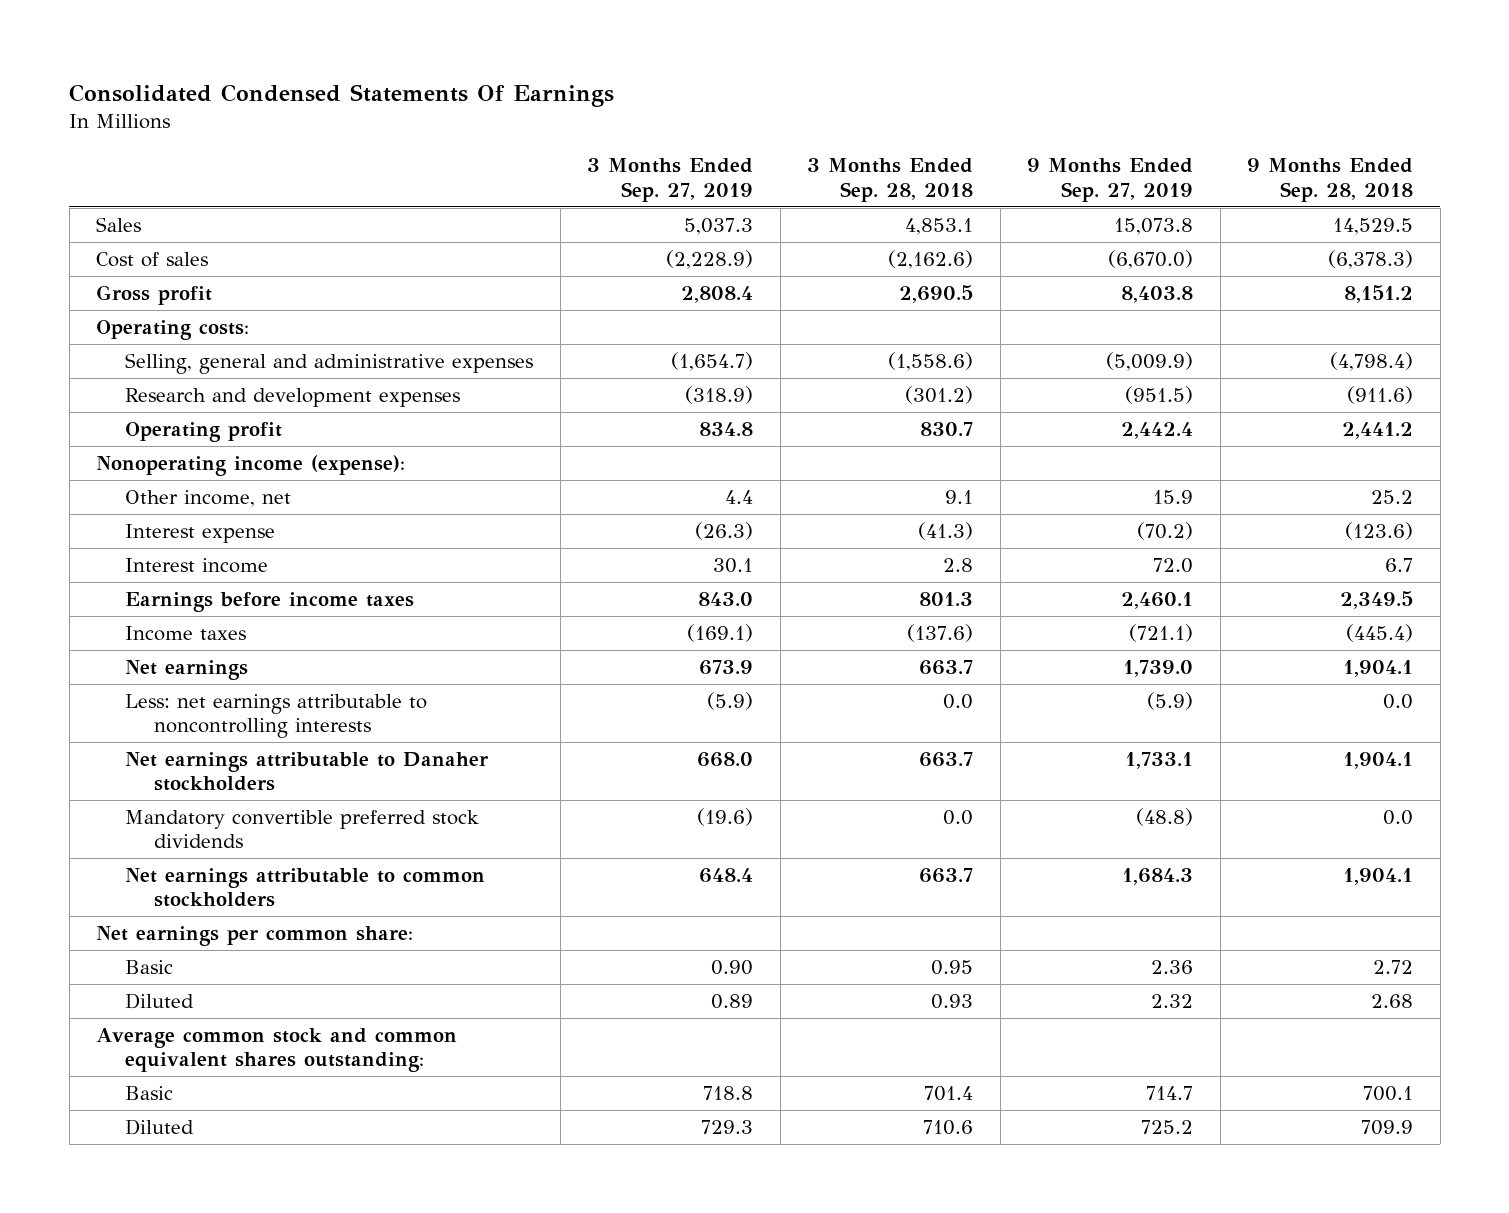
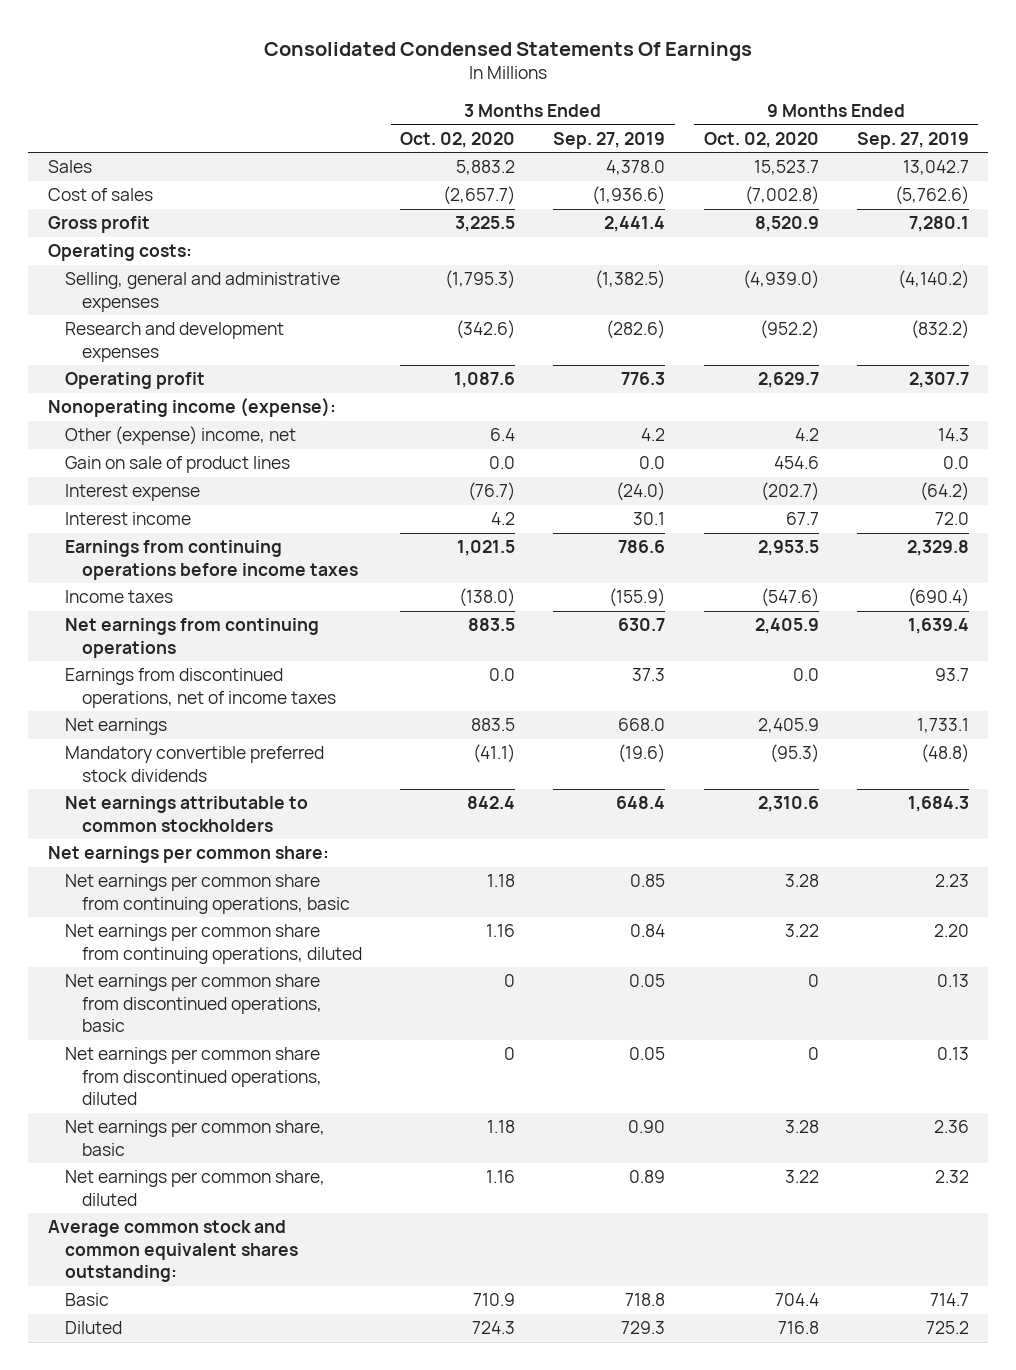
- | 3 Months Ended Sep. 27, 2019 | 3 Months Ended Sep. 28, 2018 | 9 Months Ended Sep. 27, 2019 | 9 Months Ended Sep. 28, 2018
+ | 3 Months Ended Oct. 02, 2020 | 3 Months Ended Sep. 27, 2019 | 9 Months Ended Oct. 02, 2020 | 9 Months Ended Sep. 27, 2019
- Sales | 5,037.3 | 4,853.1 | 15,073.8 | 14,529.5
- Cost of sales | (2,228.9) | (2,162.6) | (6,670.0) | (6,378.3)
- Gross profit | 2,808.4 | 2,690.5 | 8,403.8 | 8,151.2
+ Sales | 5,883.2 | 4,378.0 | 15,523.7 | 13,042.7
+ Cost of sales | (2,657.7) | (1,936.6) | (7,002.8) | (5,762.6)
+ Gross profit | 3,225.5 | 2,441.4 | 8,520.9 | 7,280.1
- Selling, general and administrative expenses | (1,654.7) | (1,558.6) | (5,009.9) | (4,798.4)
- Research and development expenses | (318.9) | (301.2) | (951.5) | (911.6)
- Operating profit | 834.8 | 830.7 | 2,442.4 | 2,441.2
+ Selling, general and administrative expenses | (1,795.3) | (1,382.5) | (4,939.0) | (4,140.2)
+ Research and development expenses | (342.6) | (282.6) | (952.2) | (832.2)
+ Operating profit | 1,087.6 | 776.3 | 2,629.7 | 2,307.7
- Other income, net | 4.4 | 9.1 | 15.9 | 25.2
- Interest expense | (26.3) | (41.3) | (70.2) | (123.6)
+ Other (expense) income, net | 6.4 | 4.2 | 4.2 | 14.3
+ Gain on sale of product lines | 0.0 | 0.0 | 454.6 | 0.0
+ Interest expense | (76.7) | (24.0) | (202.7) | (64.2)
- Earnings before income taxes | 843.0 | 801.3 | 2,460.1 | 2,349.5
- Income taxes | (169.1) | (137.6) | (721.1) | (445.4)
- Net earnings | 673.9 | 663.7 | 1,739.0 | 1,904.1
- Less: net earnings attributable to noncontrolling interests | (5.9) | 0.0 | (5.9) | 0.0
- Net earnings attributable to Danaher stockholders | 668.0 | 663.7 | 1,733.1 | 1,904.1
+ Earnings from continuing operations before income taxes | 1,021.5 | 786.6 | 2,953.5 | 2,329.8
+ Income taxes | (138.0) | (155.9) | (547.6) | (690.4)
+ Net earnings from continuing operations | 883.5 | 630.7 | 2,405.9 | 1,639.4
+ Earnings from discontinued operations, net of income taxes | 0.0 | 37.3 | 0.0 | 93.7
+ Net earnings | 883.5 | 668.0 | 2,405.9 | 1,733.1
- Basic | 0.90 | 0.95 | 2.36 | 2.72
- Diluted | 0.89 | 0.93 | 2.32 | 2.68
+ Net earnings per common share from continuing operations, basic | 1.18 | 0.85 | 3.28 | 2.23
+ Net earnings per common share from continuing operations, diluted | 1.16 | 0.84 | 3.22 | 2.20
+ Net earnings per common share from discontinued operations, basic | 0 | 0.05 | 0 | 0.13
+ Net earnings per common share from discontinued operations, diluted | 0 | 0.05 | 0 | 0.13
+ Net earnings per common share, basic | 1.18 | 0.90 | 3.28 | 2.36
+ Net earnings per common share, diluted | 1.16 | 0.89 | 3.22 | 2.32

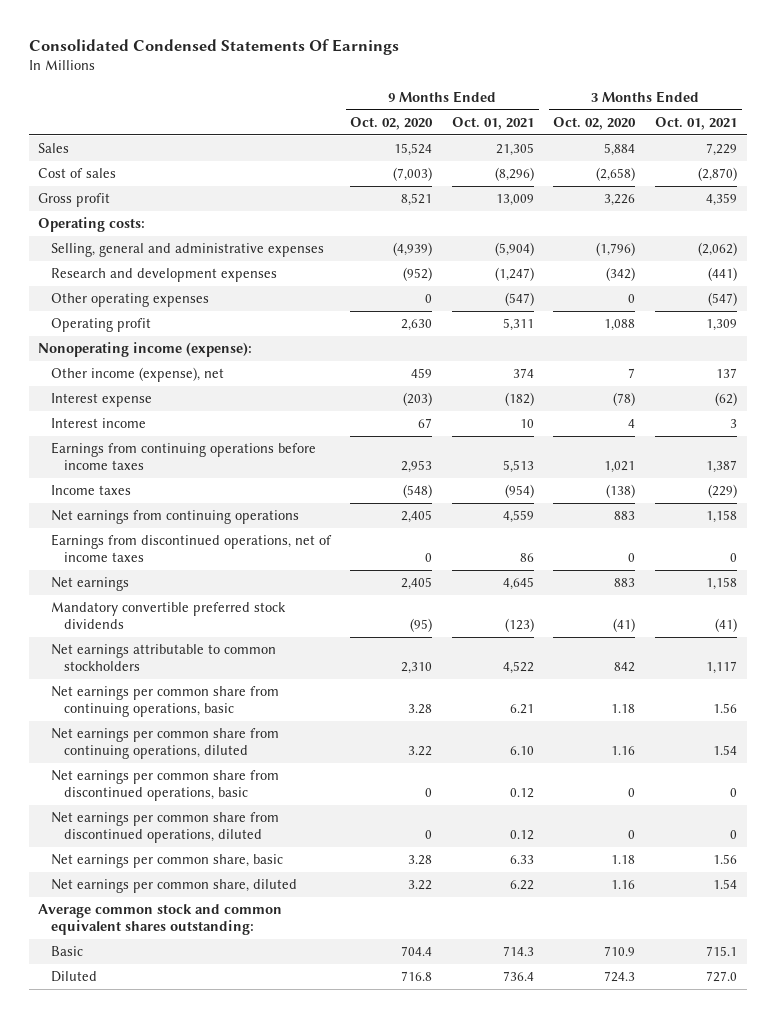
- | 3 Months Ended Oct. 02, 2020 | 3 Months Ended Sep. 27, 2019 | 9 Months Ended Oct. 02, 2020 | 9 Months Ended Sep. 27, 2019
+ | 9 Months Ended Oct. 02, 2020 | 9 Months Ended Oct. 01, 2021 | 3 Months Ended Oct. 02, 2020 | 3 Months Ended Oct. 01, 2021
- Sales | 5,883.2 | 4,378.0 | 15,523.7 | 13,042.7
- Cost of sales | (2,657.7) | (1,936.6) | (7,002.8) | (5,762.6)
- Gross profit | 3,225.5 | 2,441.4 | 8,520.9 | 7,280.1
+ Sales | 15,524 | 21,305 | 5,884 | 7,229
+ Cost of sales | (7,003) | (8,296) | (2,658) | (2,870)
+ Gross profit | 8,521 | 13,009 | 3,226 | 4,359
- Selling, general and administrative expenses | (1,795.3) | (1,382.5) | (4,939.0) | (4,140.2)
- Research and development expenses | (342.6) | (282.6) | (952.2) | (832.2)
- Operating profit | 1,087.6 | 776.3 | 2,629.7 | 2,307.7
+ Selling, general and administrative expenses | (4,939) | (5,904) | (1,796) | (2,062)
+ Research and development expenses | (952) | (1,247) | (342) | (441)
+ Other operating expenses | 0 | (547) | 0 | (547)
+ Operating profit | 2,630 | 5,311 | 1,088 | 1,309
- Other (expense) income, net | 6.4 | 4.2 | 4.2 | 14.3
- Gain on sale of product lines | 0.0 | 0.0 | 454.6 | 0.0
- Interest expense | (76.7) | (24.0) | (202.7) | (64.2)
- Interest income | 4.2 | 30.1 | 67.7 | 72.0
- Earnings from continuing operations before income taxes | 1,021.5 | 786.6 | 2,953.5 | 2,329.8
- Income taxes | (138.0) | (155.9) | (547.6) | (690.4)
- Net earnings from continuing operations | 883.5 | 630.7 | 2,405.9 | 1,639.4
- Earnings from discontinued operations, net of income taxes | 0.0 | 37.3 | 0.0 | 93.7
- Net earnings | 883.5 | 668.0 | 2,405.9 | 1,733.1
- Mandatory convertible preferred stock dividends | (41.1) | (19.6) | (95.3) | (48.8)
- Net earnings attributable to common stockholders | 842.4 | 648.4 | 2,310.6 | 1,684.3
- Net earnings per common share:
+ Other income (expense), net | 459 | 374 | 7 | 137
+ Interest expense | (203) | (182) | (78) | (62)
+ Interest income | 67 | 10 | 4 | 3
+ Earnings from continuing operations before income taxes | 2,953 | 5,513 | 1,021 | 1,387
+ Income taxes | (548) | (954) | (138) | (229)
+ Net earnings from continuing operations | 2,405 | 4,559 | 883 | 1,158
+ Earnings from discontinued operations, net of income taxes | 0 | 86 | 0 | 0
+ Net earnings | 2,405 | 4,645 | 883 | 1,158
+ Mandatory convertible preferred stock dividends | (95) | (123) | (41) | (41)
+ Net earnings attributable to common stockholders | 2,310 | 4,522 | 842 | 1,117

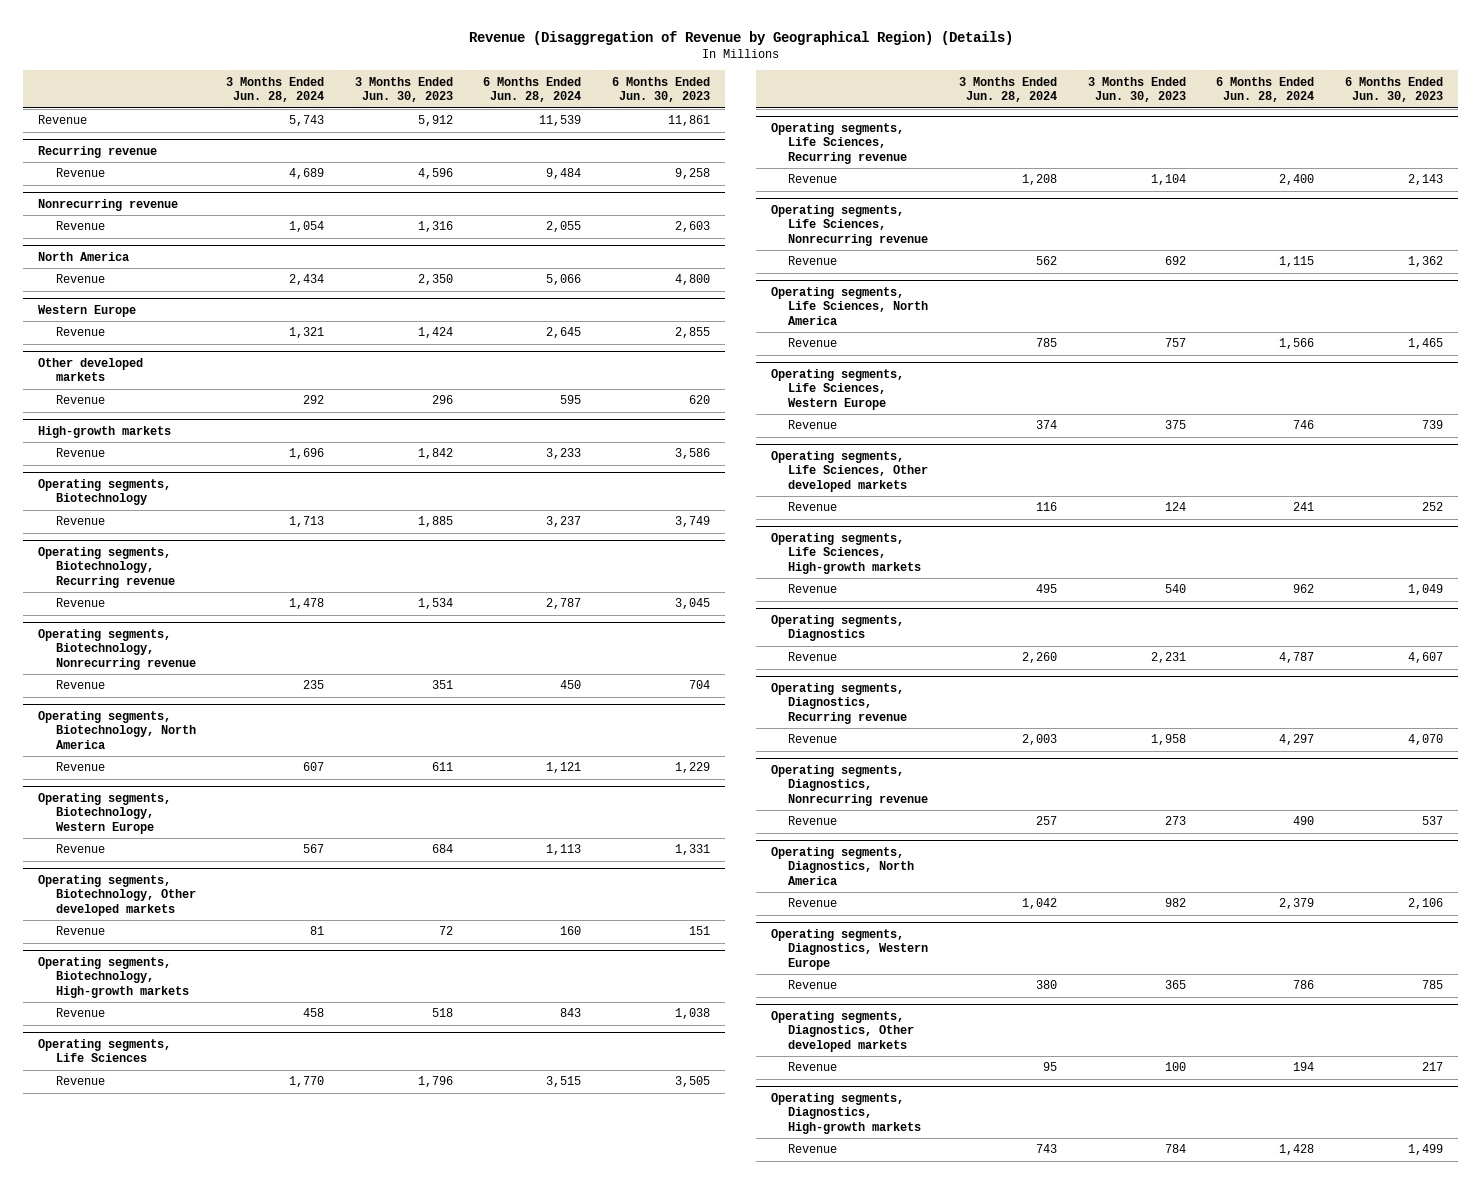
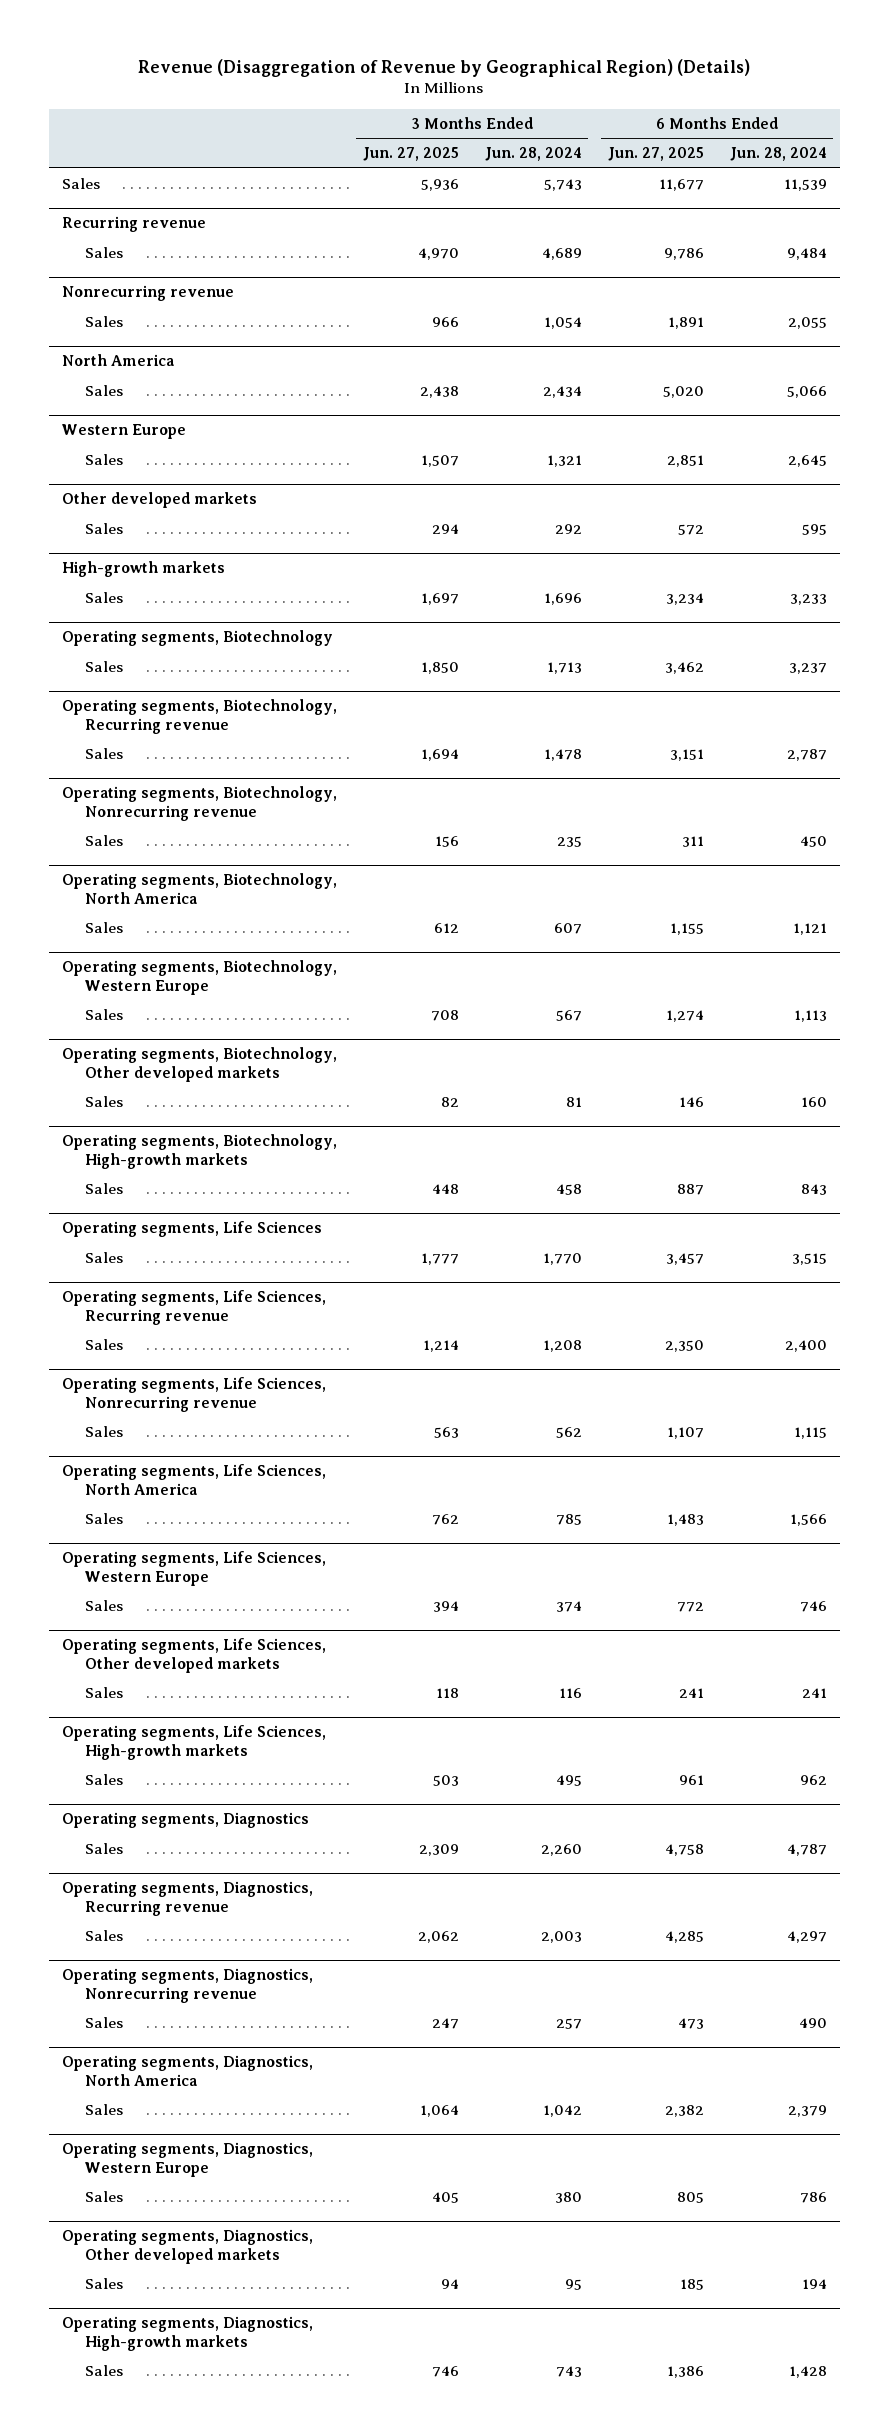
- | 3 Months Ended Jun. 28, 2024 | 3 Months Ended Jun. 30, 2023 | 6 Months Ended Jun. 28, 2024 | 6 Months Ended Jun. 30, 2023
+ | 3 Months Ended Jun. 27, 2025 | 3 Months Ended Jun. 28, 2024 | 6 Months Ended Jun. 27, 2025 | 6 Months Ended Jun. 28, 2024
- Revenue | 5,743 | 5,912 | 11,539 | 11,861
+ Sales | 5,936 | 5,743 | 11,677 | 11,539
@ Recurring revenue
- Revenue | 4,689 | 4,596 | 9,484 | 9,258
+ Sales | 4,970 | 4,689 | 9,786 | 9,484
@ Nonrecurring revenue
- Revenue | 1,054 | 1,316 | 2,055 | 2,603
+ Sales | 966 | 1,054 | 1,891 | 2,055
@ North America
- Revenue | 2,434 | 2,350 | 5,066 | 4,800
+ Sales | 2,438 | 2,434 | 5,020 | 5,066
@ Western Europe
- Revenue | 1,321 | 1,424 | 2,645 | 2,855
+ Sales | 1,507 | 1,321 | 2,851 | 2,645
@ Other developed markets
- Revenue | 292 | 296 | 595 | 620
+ Sales | 294 | 292 | 572 | 595
@ High-growth markets
- Revenue | 1,696 | 1,842 | 3,233 | 3,586
+ Sales | 1,697 | 1,696 | 3,234 | 3,233
@ Operating segments, Biotechnology
- Revenue | 1,713 | 1,885 | 3,237 | 3,749
+ Sales | 1,850 | 1,713 | 3,462 | 3,237
@ Operating segments, Biotechnology, Recurring revenue
- Revenue | 1,478 | 1,534 | 2,787 | 3,045
+ Sales | 1,694 | 1,478 | 3,151 | 2,787
@ Operating segments, Biotechnology, Nonrecurring revenue
- Revenue | 235 | 351 | 450 | 704
+ Sales | 156 | 235 | 311 | 450
@ Operating segments, Biotechnology, North America
- Revenue | 607 | 611 | 1,121 | 1,229
+ Sales | 612 | 607 | 1,155 | 1,121
@ Operating segments, Biotechnology, Western Europe
- Revenue | 567 | 684 | 1,113 | 1,331
+ Sales | 708 | 567 | 1,274 | 1,113
@ Operating segments, Biotechnology, Other developed markets
- Revenue | 81 | 72 | 160 | 151
+ Sales | 82 | 81 | 146 | 160
@ Operating segments, Biotechnology, High-growth markets
- Revenue | 458 | 518 | 843 | 1,038
+ Sales | 448 | 458 | 887 | 843
@ Operating segments, Life Sciences
- Revenue | 1,770 | 1,796 | 3,515 | 3,505
+ Sales | 1,777 | 1,770 | 3,457 | 3,515
@ Operating segments, Life Sciences, Recurring revenue
- Revenue | 1,208 | 1,104 | 2,400 | 2,143
+ Sales | 1,214 | 1,208 | 2,350 | 2,400
@ Operating segments, Life Sciences, Nonrecurring revenue
- Revenue | 562 | 692 | 1,115 | 1,362
+ Sales | 563 | 562 | 1,107 | 1,115
@ Operating segments, Life Sciences, North America
- Revenue | 785 | 757 | 1,566 | 1,465
+ Sales | 762 | 785 | 1,483 | 1,566
@ Operating segments, Life Sciences, Western Europe
- Revenue | 374 | 375 | 746 | 739
+ Sales | 394 | 374 | 772 | 746
@ Operating segments, Life Sciences, Other developed markets
- Revenue | 116 | 124 | 241 | 252
+ Sales | 118 | 116 | 241 | 241
@ Operating segments, Life Sciences, High-growth markets
- Revenue | 495 | 540 | 962 | 1,049
+ Sales | 503 | 495 | 961 | 962
@ Operating segments, Diagnostics
- Revenue | 2,260 | 2,231 | 4,787 | 4,607
+ Sales | 2,309 | 2,260 | 4,758 | 4,787
@ Operating segments, Diagnostics, Recurring revenue
- Revenue | 2,003 | 1,958 | 4,297 | 4,070
+ Sales | 2,062 | 2,003 | 4,285 | 4,297
@ Operating segments, Diagnostics, Nonrecurring revenue
- Revenue | 257 | 273 | 490 | 537
+ Sales | 247 | 257 | 473 | 490
@ Operating segments, Diagnostics, North America
- Revenue | 1,042 | 982 | 2,379 | 2,106
+ Sales | 1,064 | 1,042 | 2,382 | 2,379
@ Operating segments, Diagnostics, Western Europe
- Revenue | 380 | 365 | 786 | 785
+ Sales | 405 | 380 | 805 | 786
@ Operating segments, Diagnostics, Other developed markets
- Revenue | 95 | 100 | 194 | 217
+ Sales | 94 | 95 | 185 | 194
@ Operating segments, Diagnostics, High-growth markets
- Revenue | 743 | 784 | 1,428 | 1,499
+ Sales | 746 | 743 | 1,386 | 1,428

